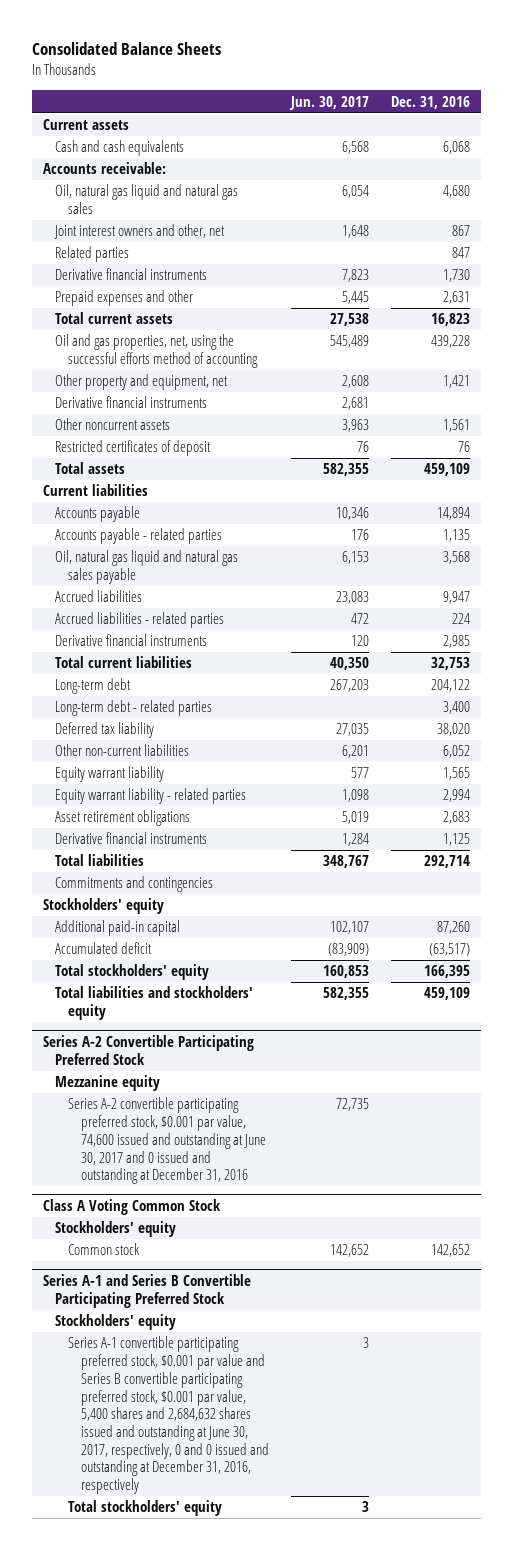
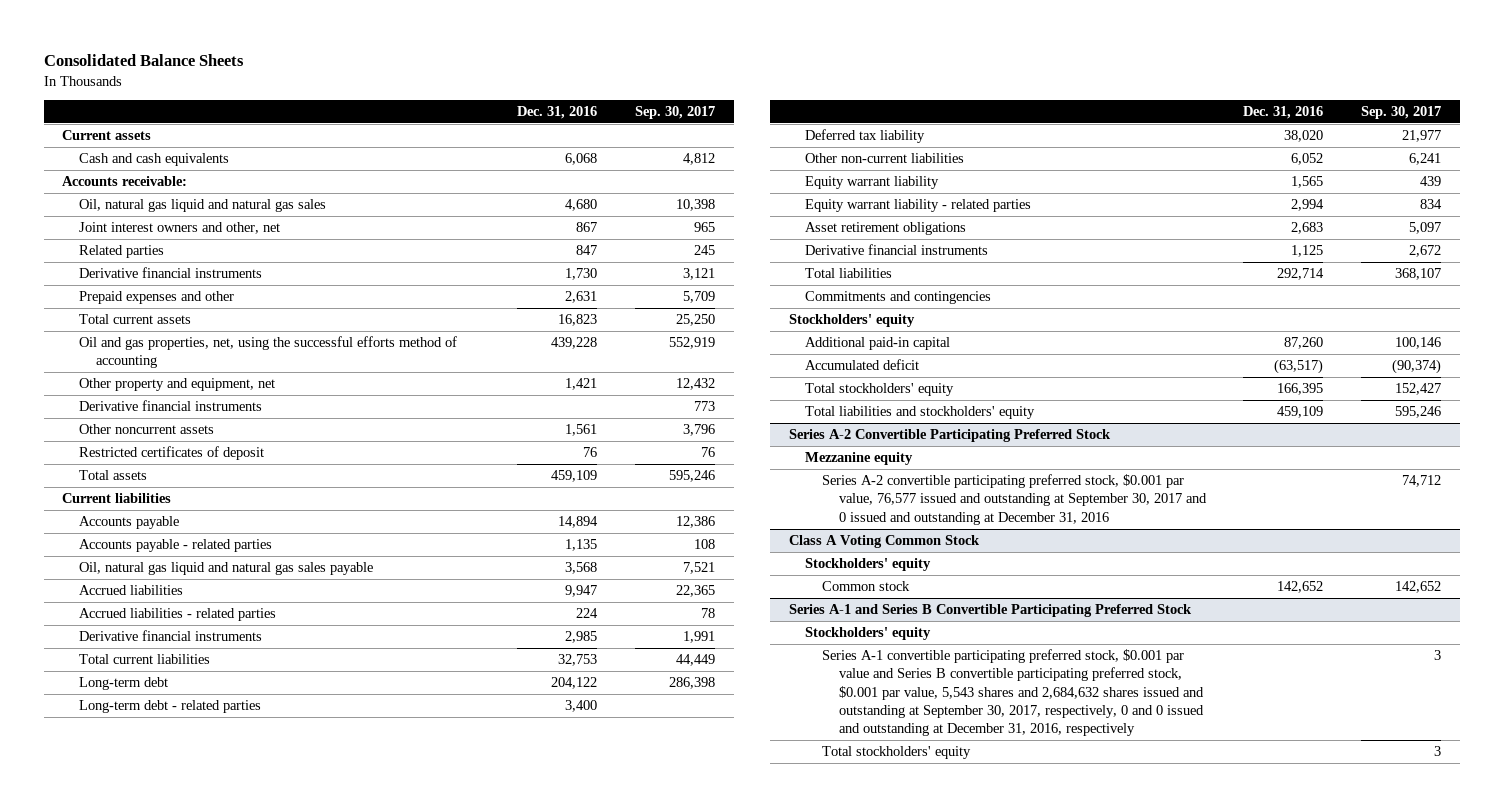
- | Jun. 30, 2017 | Dec. 31, 2016
+ | Dec. 31, 2016 | Sep. 30, 2017
@ Series A-2 Convertible Participating Preferred Stock
- Series A-2 convertible participating preferred stock, $0.001 par value, 74,600 issued and outstanding at June 30, 2017 and 0 issued and outstanding at December 31, 2016 | 72,735 |
+ Series A-2 convertible participating preferred stock, $0.001 par value, 76,577 issued and outstanding at September 30, 2017 and 0 issued and outstanding at December 31, 2016 | | 74,712
@ Series A-1 and Series B Convertible Participating Preferred Stock
- Series A-1 convertible participating preferred stock, $0.001 par value and Series B convertible participating preferred stock, $0.001 par value, 5,400 shares and 2,684,632 shares issued and outstanding at June 30, 2017, respectively, 0 and 0 issued and outstanding at December 31, 2016, respectively | 3 |
+ Series A-1 convertible participating preferred stock, $0.001 par value and Series B convertible participating preferred stock, $0.001 par value, 5,543 shares and 2,684,632 shares issued and outstanding at September 30, 2017, respectively, 0 and 0 issued and outstanding at December 31, 2016, respectively | | 3

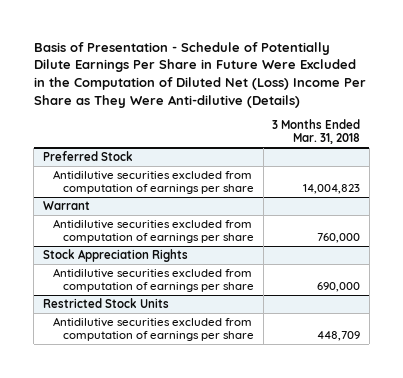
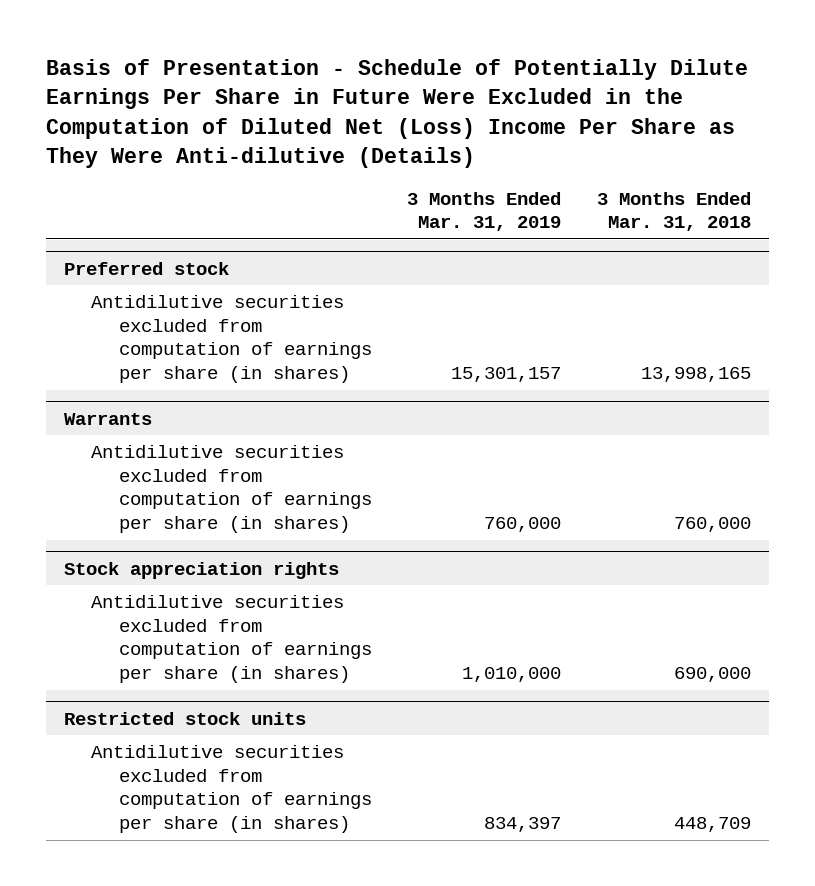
- | 3 Months Ended Mar. 31, 2018
+ | 3 Months Ended Mar. 31, 2019 | 3 Months Ended Mar. 31, 2018
- Preferred Stock
- Antidilutive securities excluded from computation of earnings per share | 14,004,823
- Warrant
- Antidilutive securities excluded from computation of earnings per share | 760,000
- Stock Appreciation Rights
- Antidilutive securities excluded from computation of earnings per share | 690,000
- Restricted Stock Units
- Antidilutive securities excluded from computation of earnings per share | 448,709
+ Preferred stock
+ Antidilutive securities excluded from computation of earnings per share (in shares) | 15,301,157 | 13,998,165
+ Warrants
+ Antidilutive securities excluded from computation of earnings per share (in shares) | 760,000 | 760,000
+ Stock appreciation rights
+ Antidilutive securities excluded from computation of earnings per share (in shares) | 1,010,000 | 690,000
+ Restricted stock units
+ Antidilutive securities excluded from computation of earnings per share (in shares) | 834,397 | 448,709

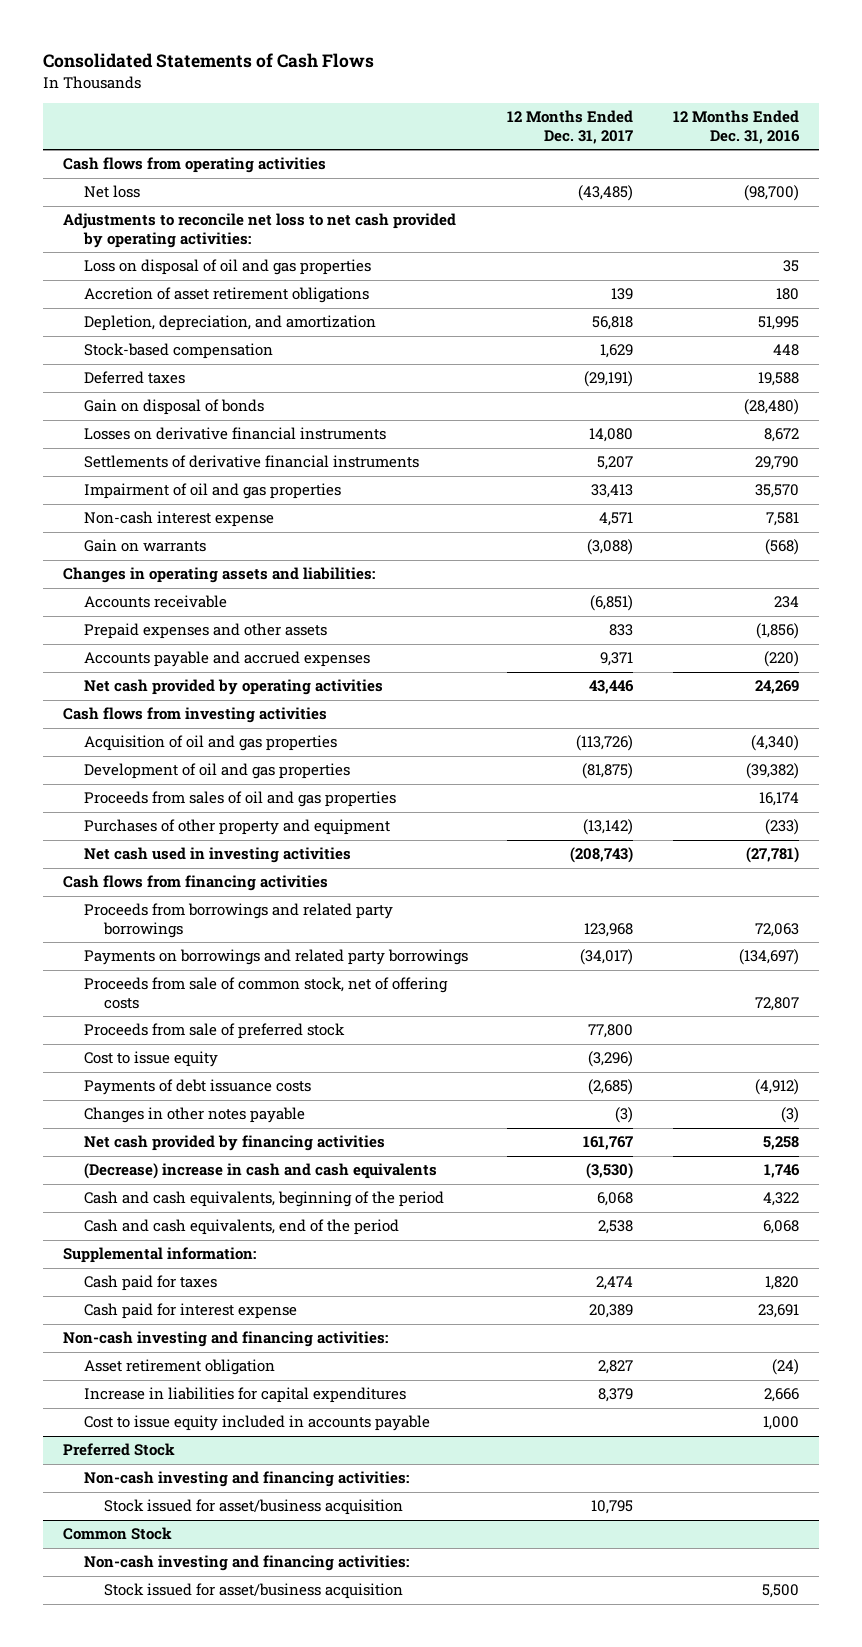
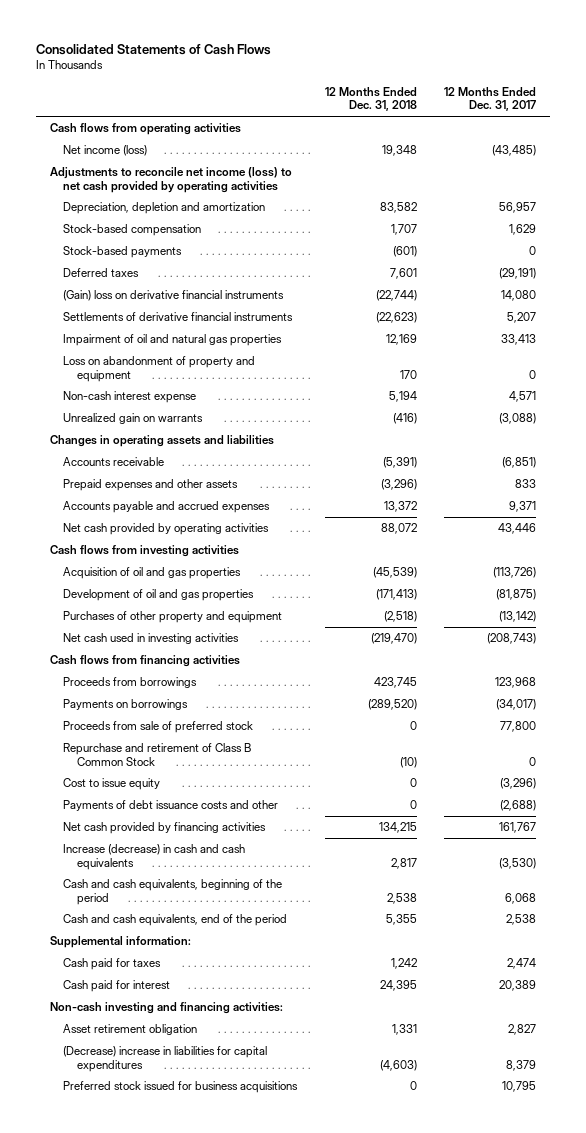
- | 12 Months Ended Dec. 31, 2017 | 12 Months Ended Dec. 31, 2016
+ | 12 Months Ended Dec. 31, 2018 | 12 Months Ended Dec. 31, 2017
- Net loss | (43,485) | (98,700)
- Adjustments to reconcile net loss to net cash provided by operating activities:
- Loss on disposal of oil and gas properties | | 35
- Accretion of asset retirement obligations | 139 | 180
- Depletion, depreciation, and amortization | 56,818 | 51,995
+ Net income (loss) | 19,348 | (43,485)
+ Adjustments to reconcile net income (loss) to net cash provided by operating activities
+ Depreciation, depletion and amortization | 83,582 | 56,957
+ Stock-based payments | (601) | 0
- Gain on disposal of bonds | | (28,480)
- Losses on derivative financial instruments | 14,080 | 8,672
+ (Gain) loss on derivative financial instruments | (22,744) | 14,080
- Impairment of oil and gas properties | 33,413 | 35,570
+ Impairment of oil and natural gas properties | 12,169 | 33,413
+ Loss on abandonment of property and equipment | 170 | 0
- Gain on warrants | (3,088) | (568)
- Changes in operating assets and liabilities:
+ Unrealized gain on warrants | (416) | (3,088)
+ Changes in operating assets and liabilities
- Proceeds from sales of oil and gas properties | | 16,174
- Proceeds from borrowings and related party borrowings | 123,968 | 72,063
- Payments on borrowings and related party borrowings | (34,017) | (134,697)
- Proceeds from sale of common stock, net of offering costs | | 72,807
+ Proceeds from borrowings | 423,745 | 123,968
+ Payments on borrowings | (289,520) | (34,017)
+ Repurchase and retirement of Class B Common Stock | (10) | 0
- Payments of debt issuance costs | (2,685) | (4,912)
- Changes in other notes payable | (3) | (3)
+ Payments of debt issuance costs and other | 0 | (2,688)
- (Decrease) increase in cash and cash equivalents | (3,530) | 1,746
+ Increase (decrease) in cash and cash equivalents | 2,817 | (3,530)
- Cash paid for interest expense | 20,389 | 23,691
+ Cash paid for interest | 24,395 | 20,389
- Increase in liabilities for capital expenditures | 8,379 | 2,666
- Cost to issue equity included in accounts payable | | 1,000
- Preferred Stock
- Non-cash investing and financing activities:
- Stock issued for asset/business acquisition | 10,795 |
- Common Stock
- Non-cash investing and financing activities:
- Stock issued for asset/business acquisition | | 5,500
+ (Decrease) increase in liabilities for capital expenditures | (4,603) | 8,379
+ Preferred stock issued for business acquisitions | 0 | 10,795

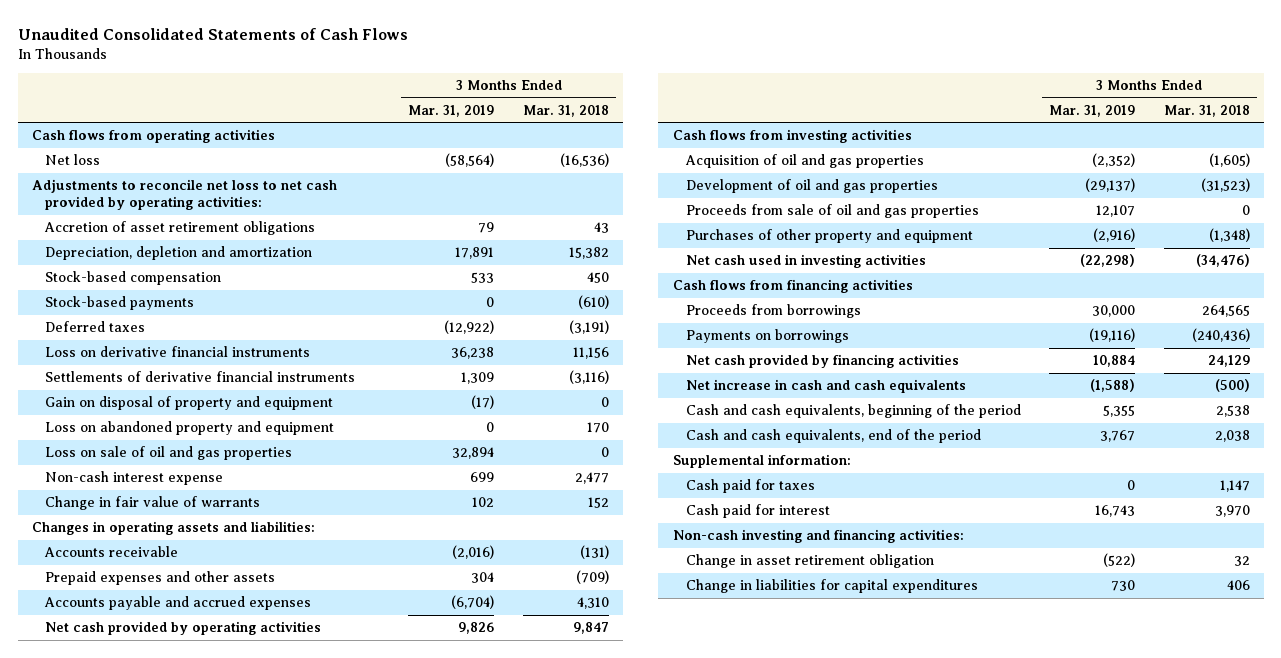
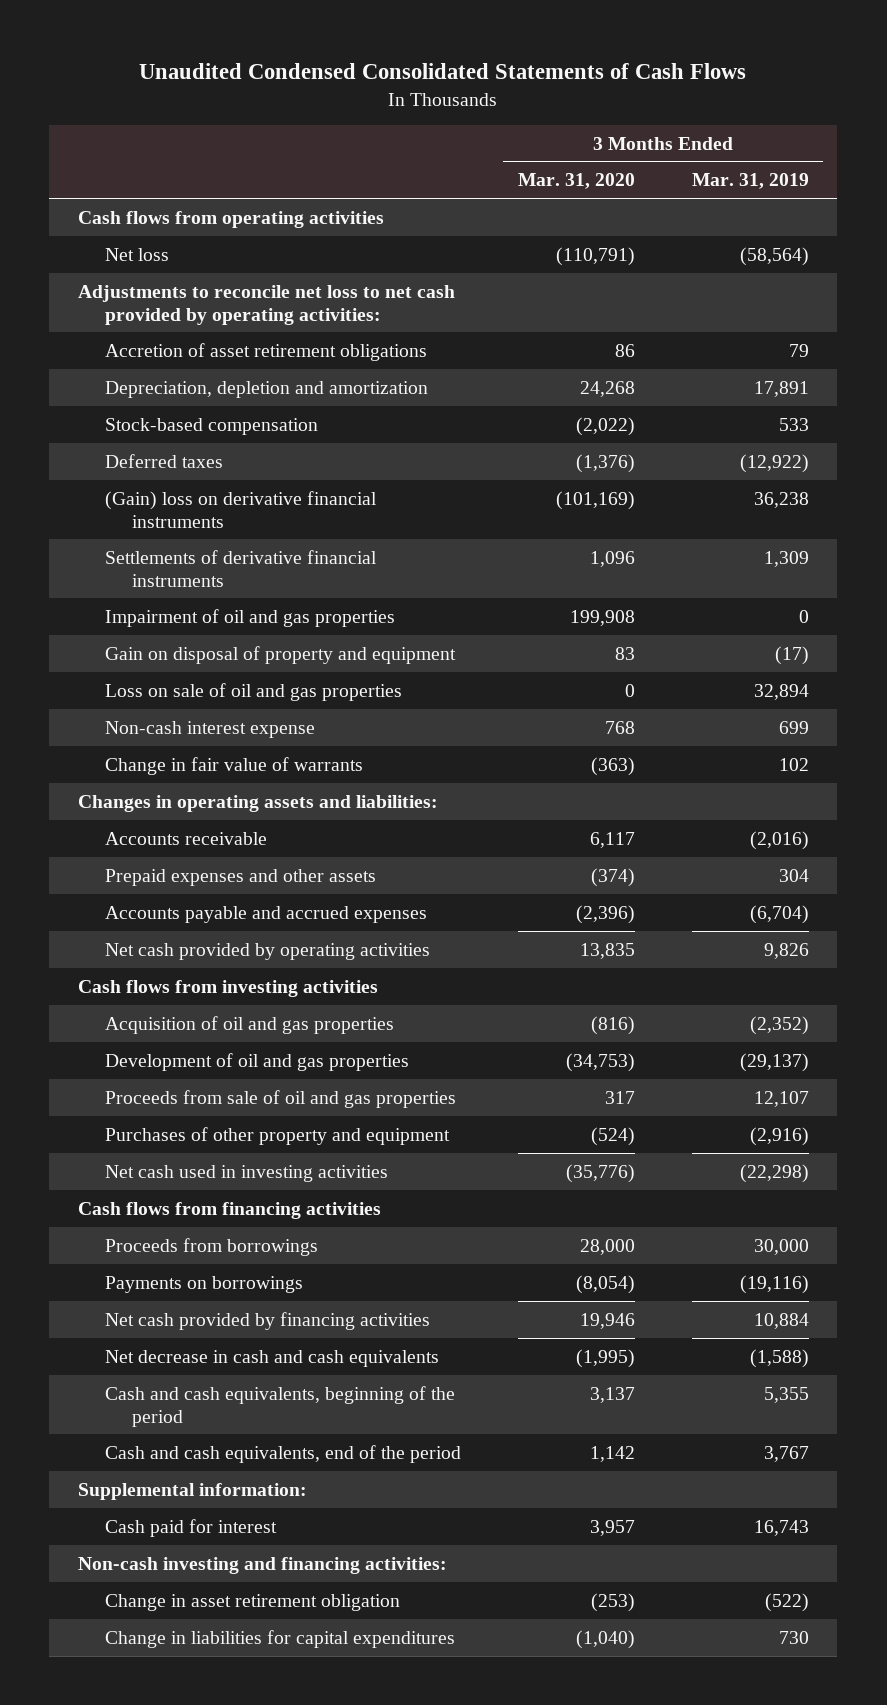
- Unaudited Consolidated Statements of Cash Flows
+ Unaudited Condensed Consolidated Statements of Cash Flows
- | 3 Months Ended Mar. 31, 2019 | 3 Months Ended Mar. 31, 2018
+ | 3 Months Ended Mar. 31, 2020 | 3 Months Ended Mar. 31, 2019
- Stock-based payments | 0 | (610)
- Loss on derivative financial instruments | 36,238 | 11,156
+ (Gain) loss on derivative financial instruments | (101,169) | 36,238
+ Impairment of oil and gas properties | 199,908 | 0
- Loss on abandoned property and equipment | 0 | 170
- Net increase in cash and cash equivalents | (1,588) | (500)
+ Net decrease in cash and cash equivalents | (1,995) | (1,588)
- Cash paid for taxes | 0 | 1,147

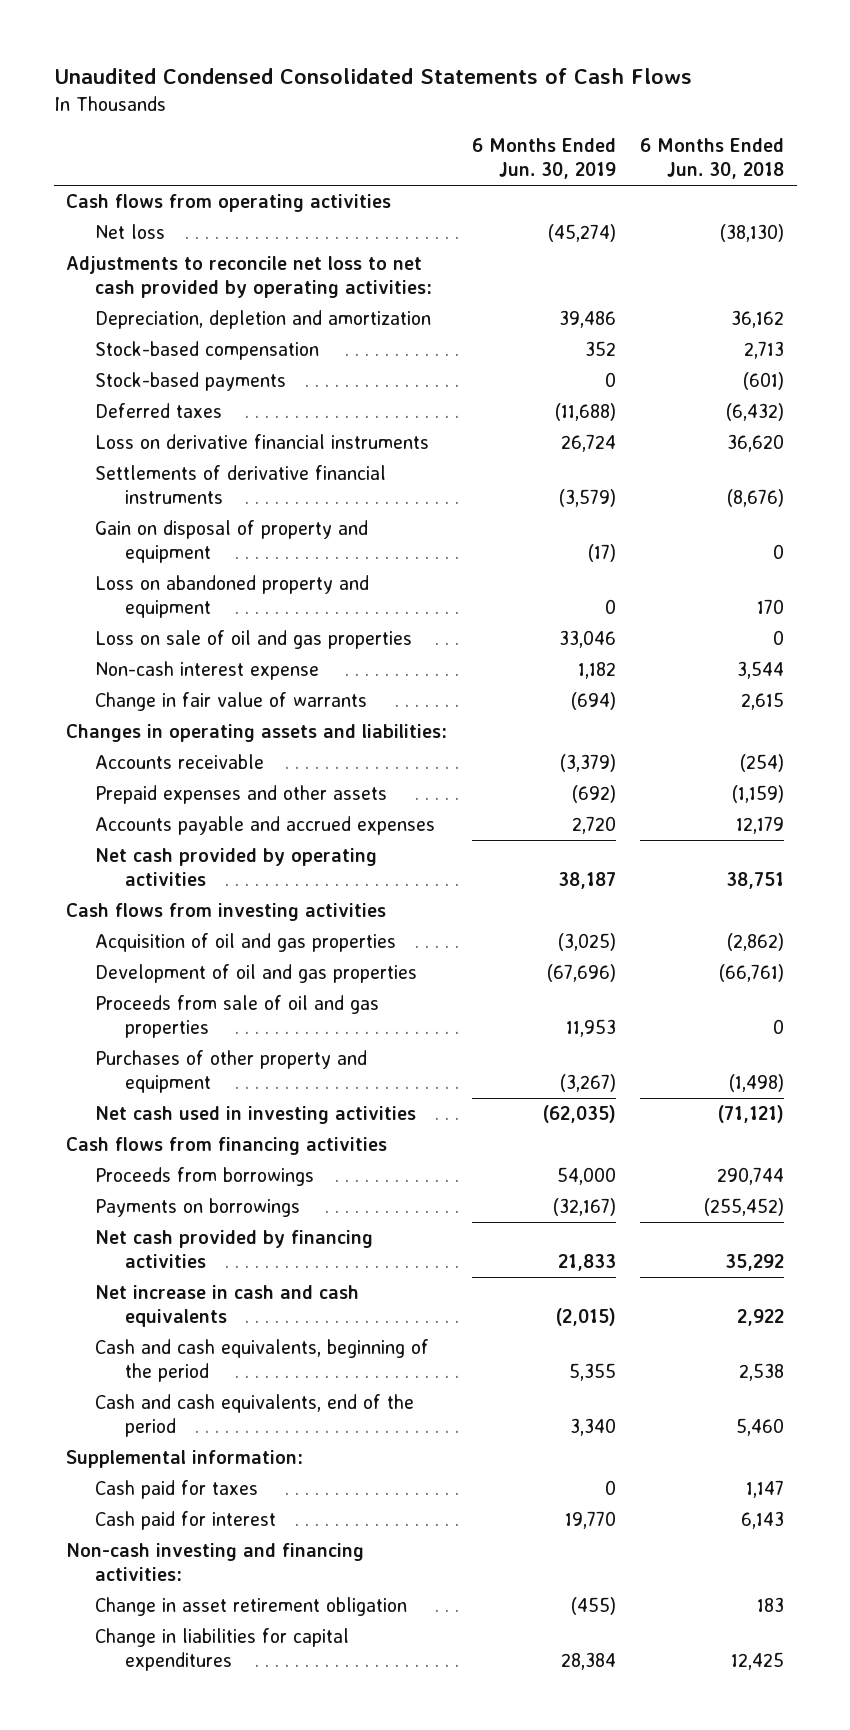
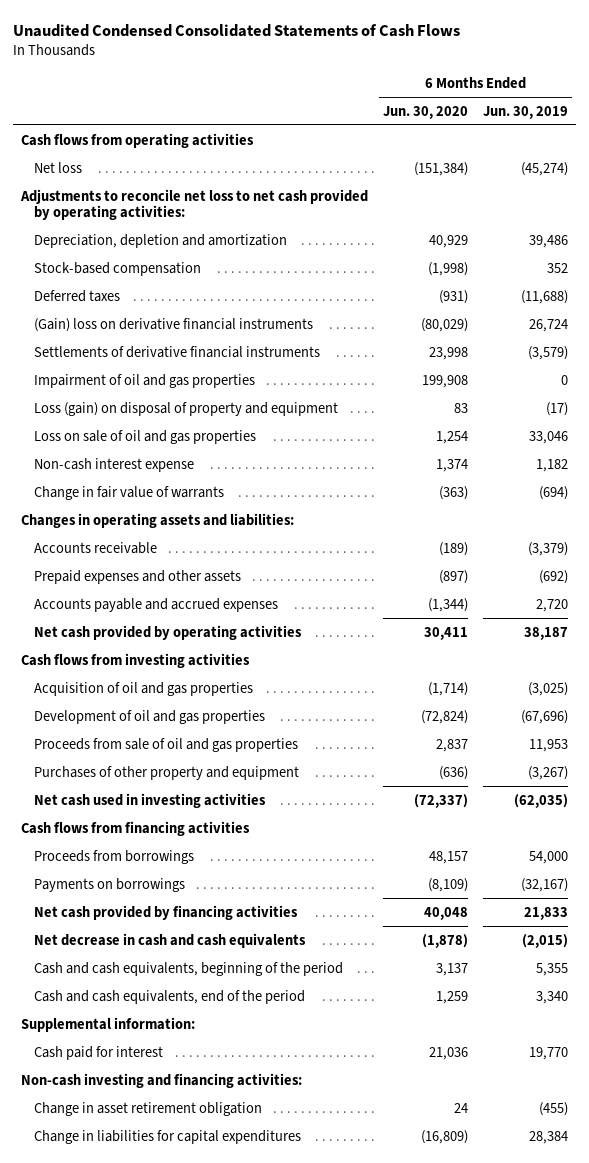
- | 6 Months Ended Jun. 30, 2019 | 6 Months Ended Jun. 30, 2018
+ | 6 Months Ended Jun. 30, 2020 | 6 Months Ended Jun. 30, 2019
- Stock-based payments | 0 | (601)
- Loss on derivative financial instruments | 26,724 | 36,620
+ (Gain) loss on derivative financial instruments | (80,029) | 26,724
- Gain on disposal of property and equipment | (17) | 0
- Loss on abandoned property and equipment | 0 | 170
+ Impairment of oil and gas properties | 199,908 | 0
+ Loss (gain) on disposal of property and equipment | 83 | (17)
- Net increase in cash and cash equivalents | (2,015) | 2,922
+ Net decrease in cash and cash equivalents | (1,878) | (2,015)
- Cash paid for taxes | 0 | 1,147

